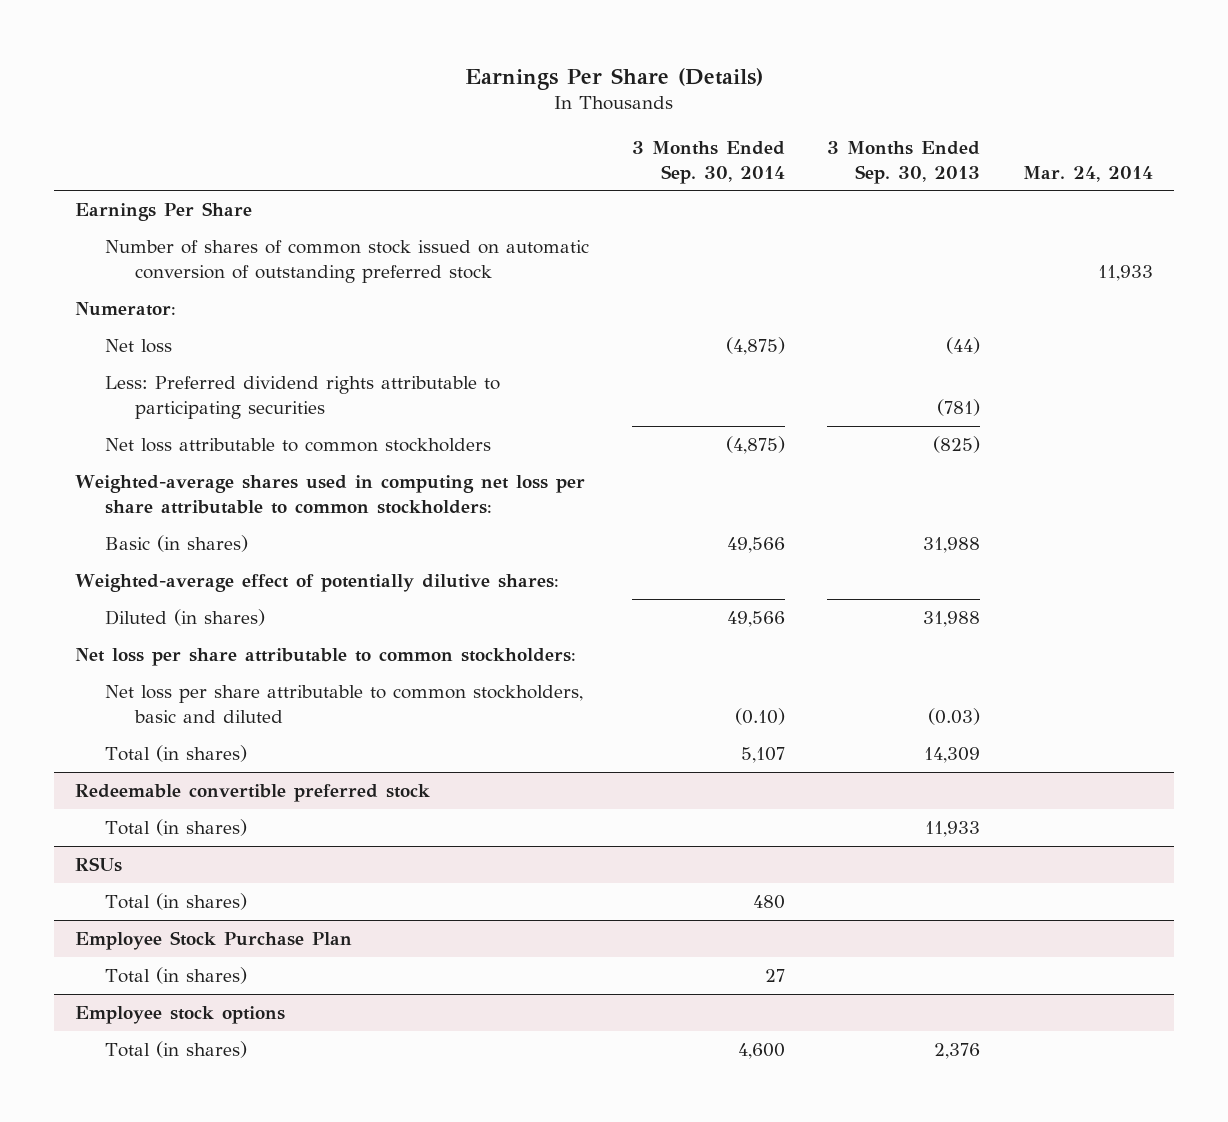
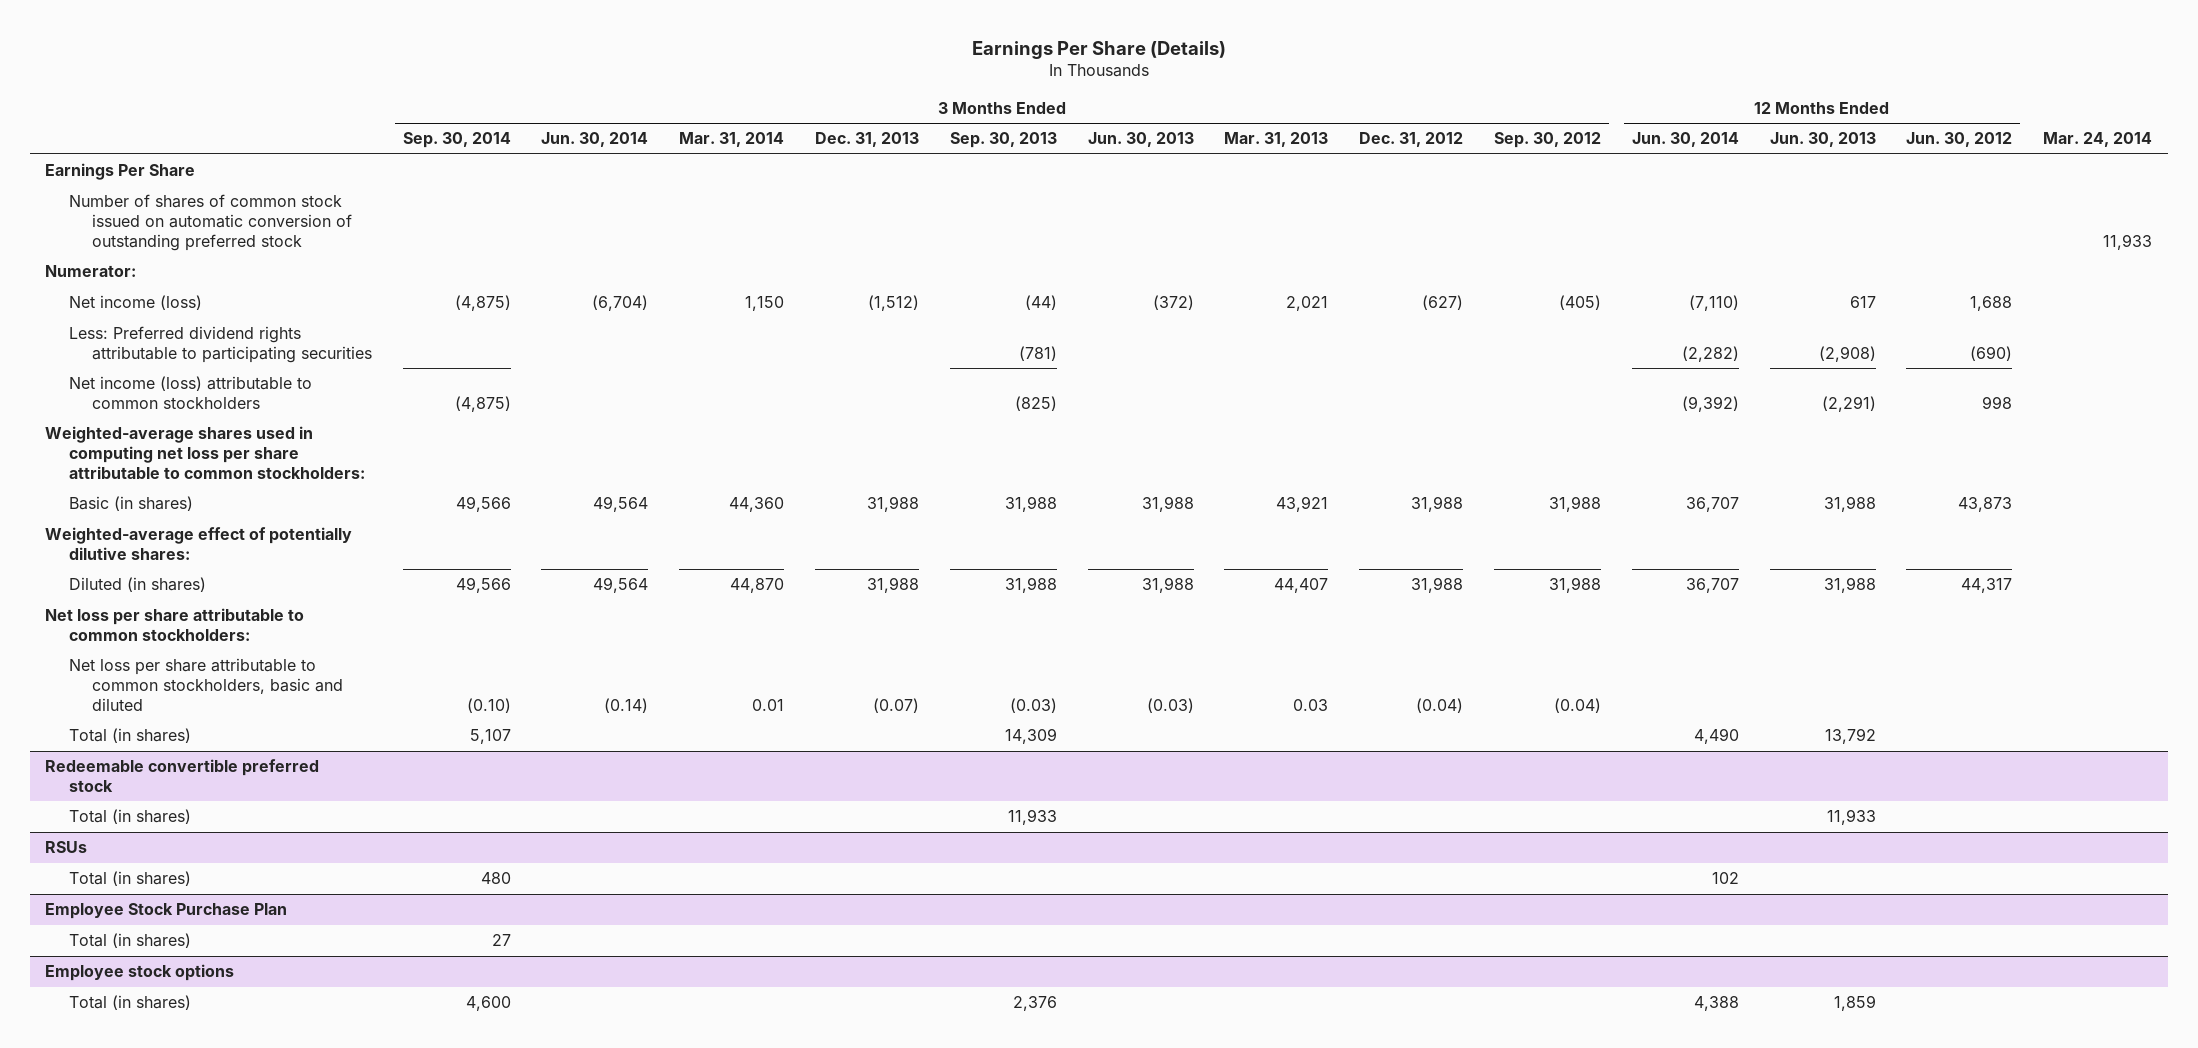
- | 3 Months Ended Sep. 30, 2014 | 3 Months Ended Sep. 30, 2013 | Mar. 24, 2014
+ | 3 Months Ended Sep. 30, 2014 | 3 Months Ended Jun. 30, 2014 | 3 Months Ended Mar. 31, 2014 | 3 Months Ended Dec. 31, 2013 | 3 Months Ended Sep. 30, 2013 | 3 Months Ended Jun. 30, 2013 | 3 Months Ended Mar. 31, 2013 | 3 Months Ended Dec. 31, 2012 | 3 Months Ended Sep. 30, 2012 | 12 Months Ended Jun. 30, 2014 | 12 Months Ended Jun. 30, 2013 | 12 Months Ended Jun. 30, 2012 | Mar. 24, 2014
- Net loss | (4,875) | (44) |
+ Net income (loss) | (4,875) | (6,704) | 1,150 | (1,512) | (44) | (372) | 2,021 | (627) | (405) | (7,110) | 617 | 1,688 |
- Net loss attributable to common stockholders | (4,875) | (825) |
+ Net income (loss) attributable to common stockholders | (4,875) | | | | (825) | | | | | (9,392) | (2,291) | 998 |

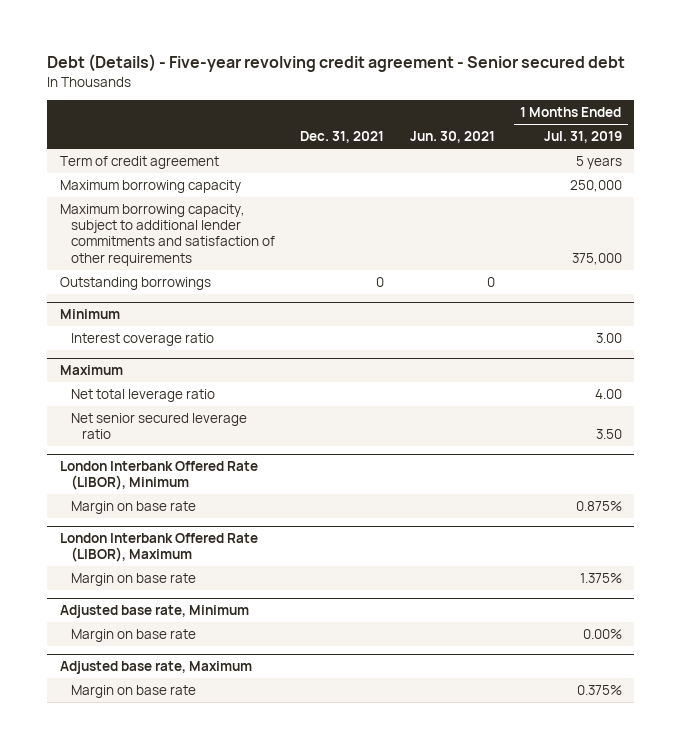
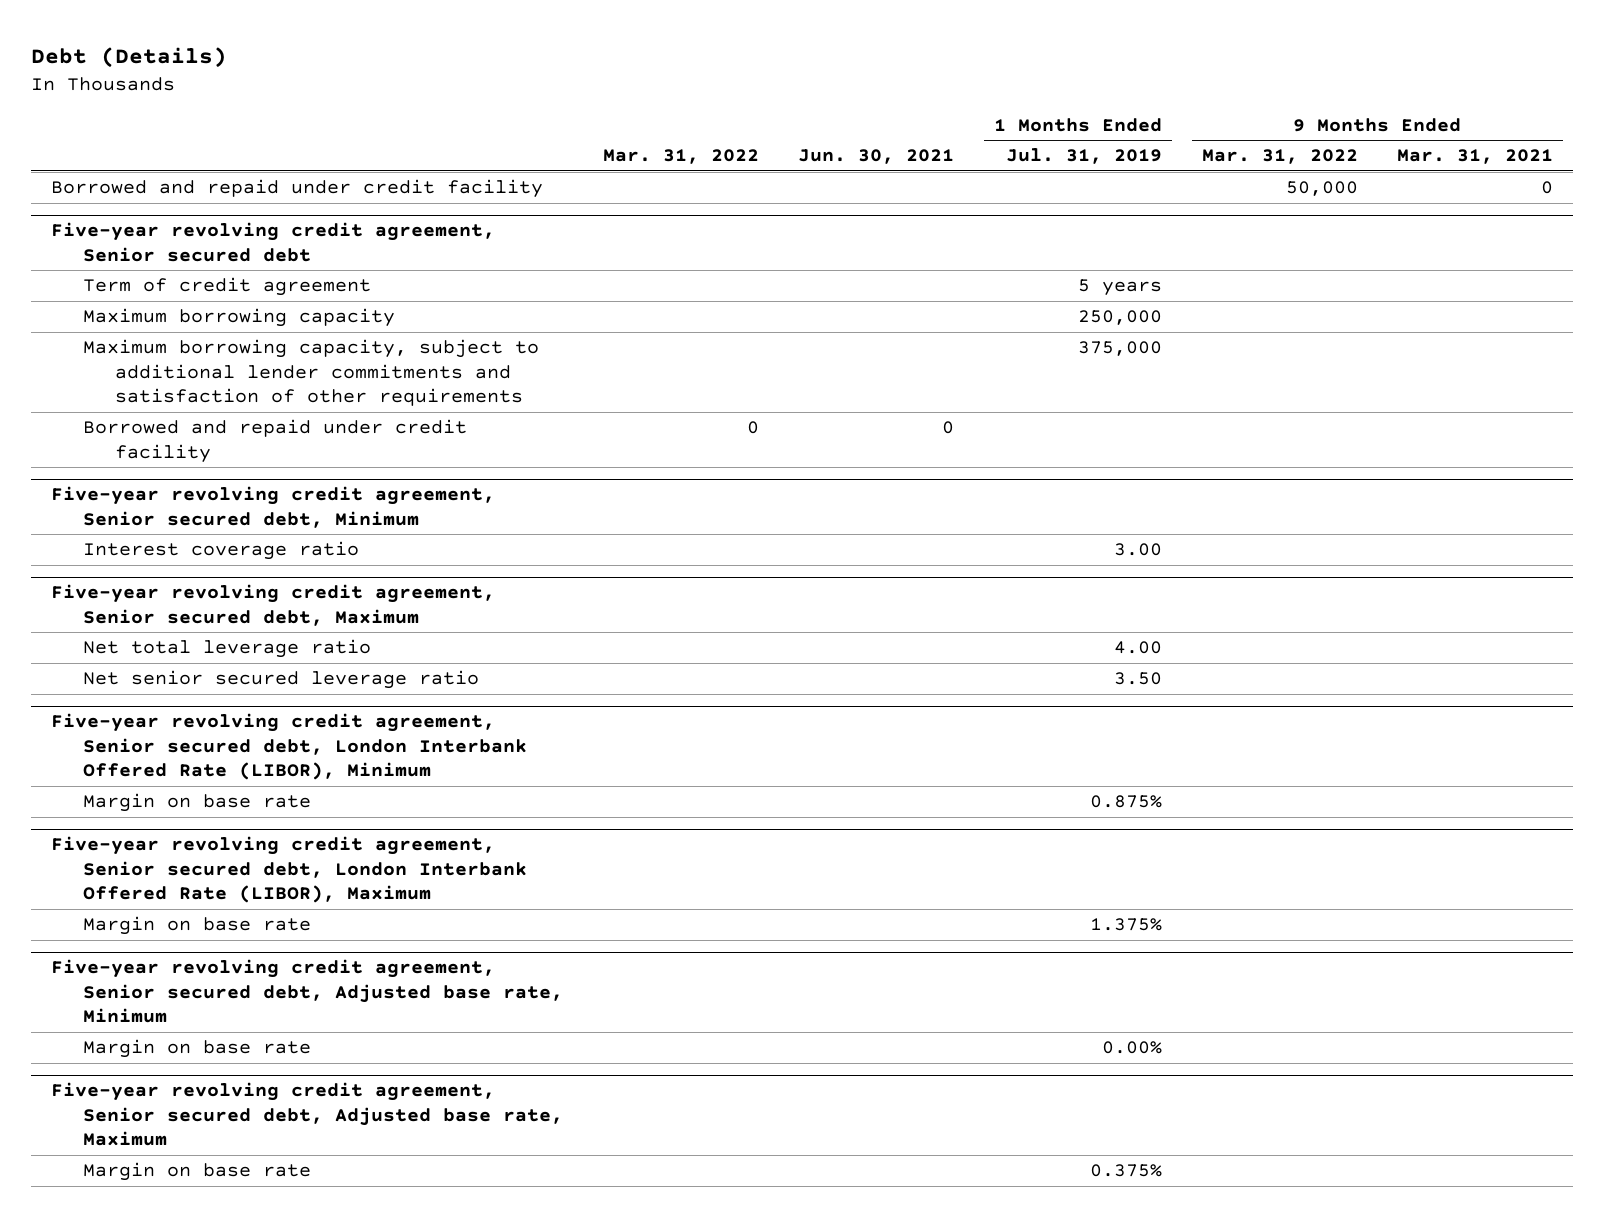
- Debt (Details) - Five-year revolving credit agreement - Senior secured debt
+ Debt (Details)
- | Dec. 31, 2021 | Jun. 30, 2021 | 1 Months Ended Jul. 31, 2019
+ | Mar. 31, 2022 | Jun. 30, 2021 | 1 Months Ended Jul. 31, 2019 | 9 Months Ended Mar. 31, 2022 | 9 Months Ended Mar. 31, 2021
+ Borrowed and repaid under credit facility | | | | 50,000 | 0
+ Five-year revolving credit agreement, Senior secured debt
- Outstanding borrowings | 0 | 0 |
- Minimum
+ Borrowed and repaid under credit facility | 0 | 0 | | |
+ Five-year revolving credit agreement, Senior secured debt, Minimum
- Maximum
+ Five-year revolving credit agreement, Senior secured debt, Maximum
- London Interbank Offered Rate (LIBOR), Minimum
+ Five-year revolving credit agreement, Senior secured debt, London Interbank Offered Rate (LIBOR), Minimum
- London Interbank Offered Rate (LIBOR), Maximum
+ Five-year revolving credit agreement, Senior secured debt, London Interbank Offered Rate (LIBOR), Maximum
- Adjusted base rate, Minimum
+ Five-year revolving credit agreement, Senior secured debt, Adjusted base rate, Minimum
- Adjusted base rate, Maximum
+ Five-year revolving credit agreement, Senior secured debt, Adjusted base rate, Maximum

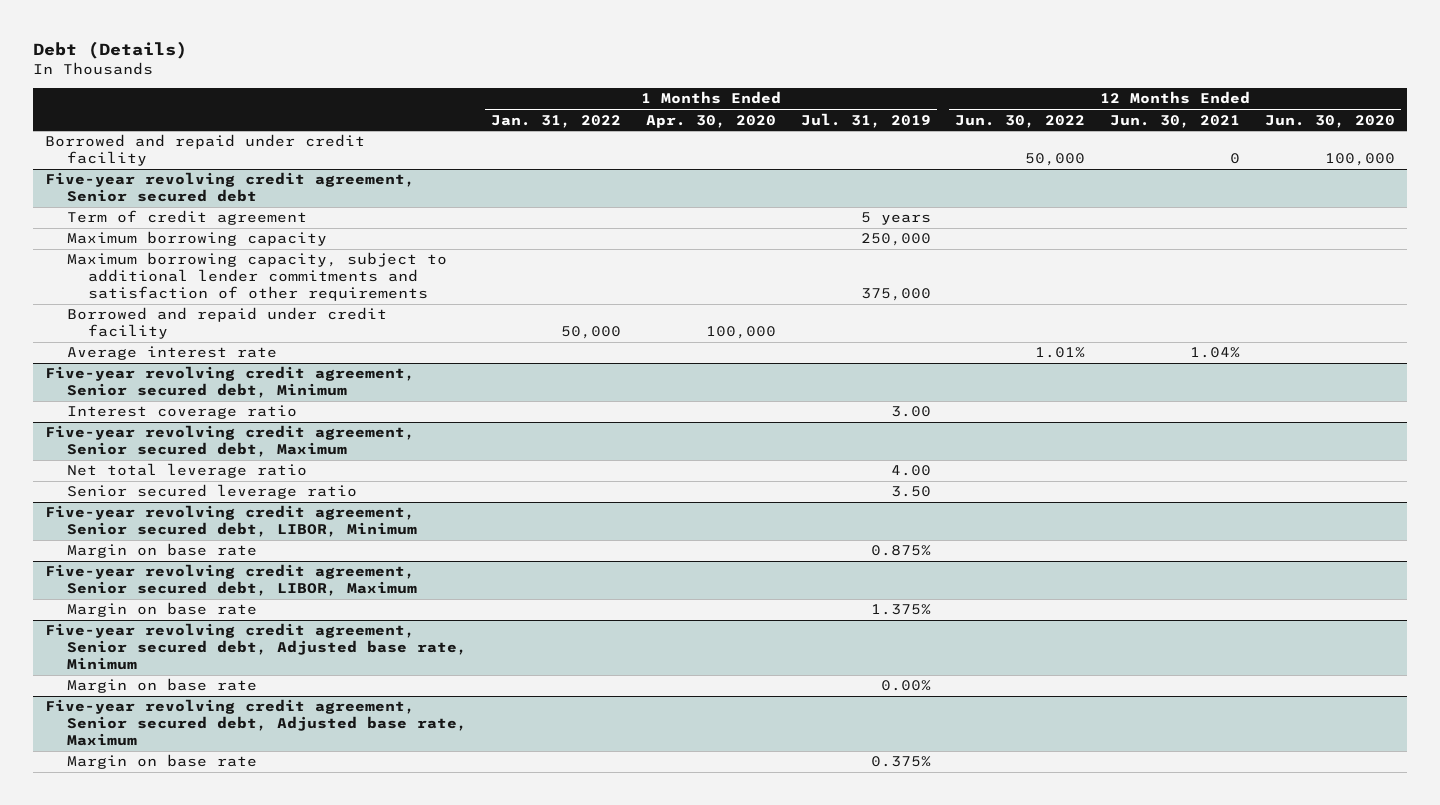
- | Mar. 31, 2022 | Jun. 30, 2021 | 1 Months Ended Jul. 31, 2019 | 9 Months Ended Mar. 31, 2022 | 9 Months Ended Mar. 31, 2021
+ | 1 Months Ended Jan. 31, 2022 | 1 Months Ended Apr. 30, 2020 | 1 Months Ended Jul. 31, 2019 | 12 Months Ended Jun. 30, 2022 | 12 Months Ended Jun. 30, 2021 | 12 Months Ended Jun. 30, 2020
@ Five-year revolving credit agreement, Senior secured debt
+ Average interest rate | | | | 1.01% | 1.04% |
@ Five-year revolving credit agreement, Senior secured debt, Maximum
- Net senior secured leverage ratio | | | 3.50 | |
- Five-year revolving credit agreement, Senior secured debt, London Interbank Offered Rate (LIBOR), Minimum
@ Five-year revolving credit agreement, Senior secured debt, Maximum
+ Senior secured leverage ratio | | | 3.50 | | |
+ Five-year revolving credit agreement, Senior secured debt, LIBOR, Minimum
- Five-year revolving credit agreement, Senior secured debt, London Interbank Offered Rate (LIBOR), Maximum
+ Five-year revolving credit agreement, Senior secured debt, LIBOR, Maximum

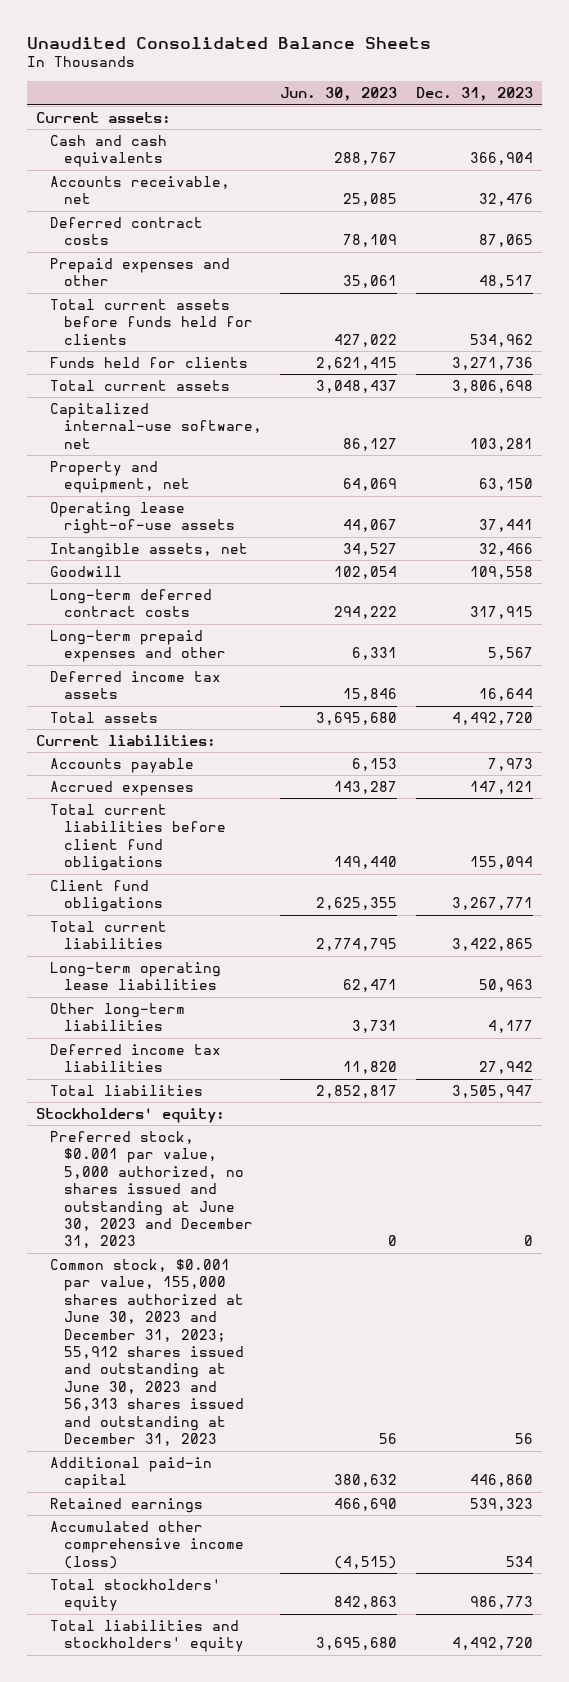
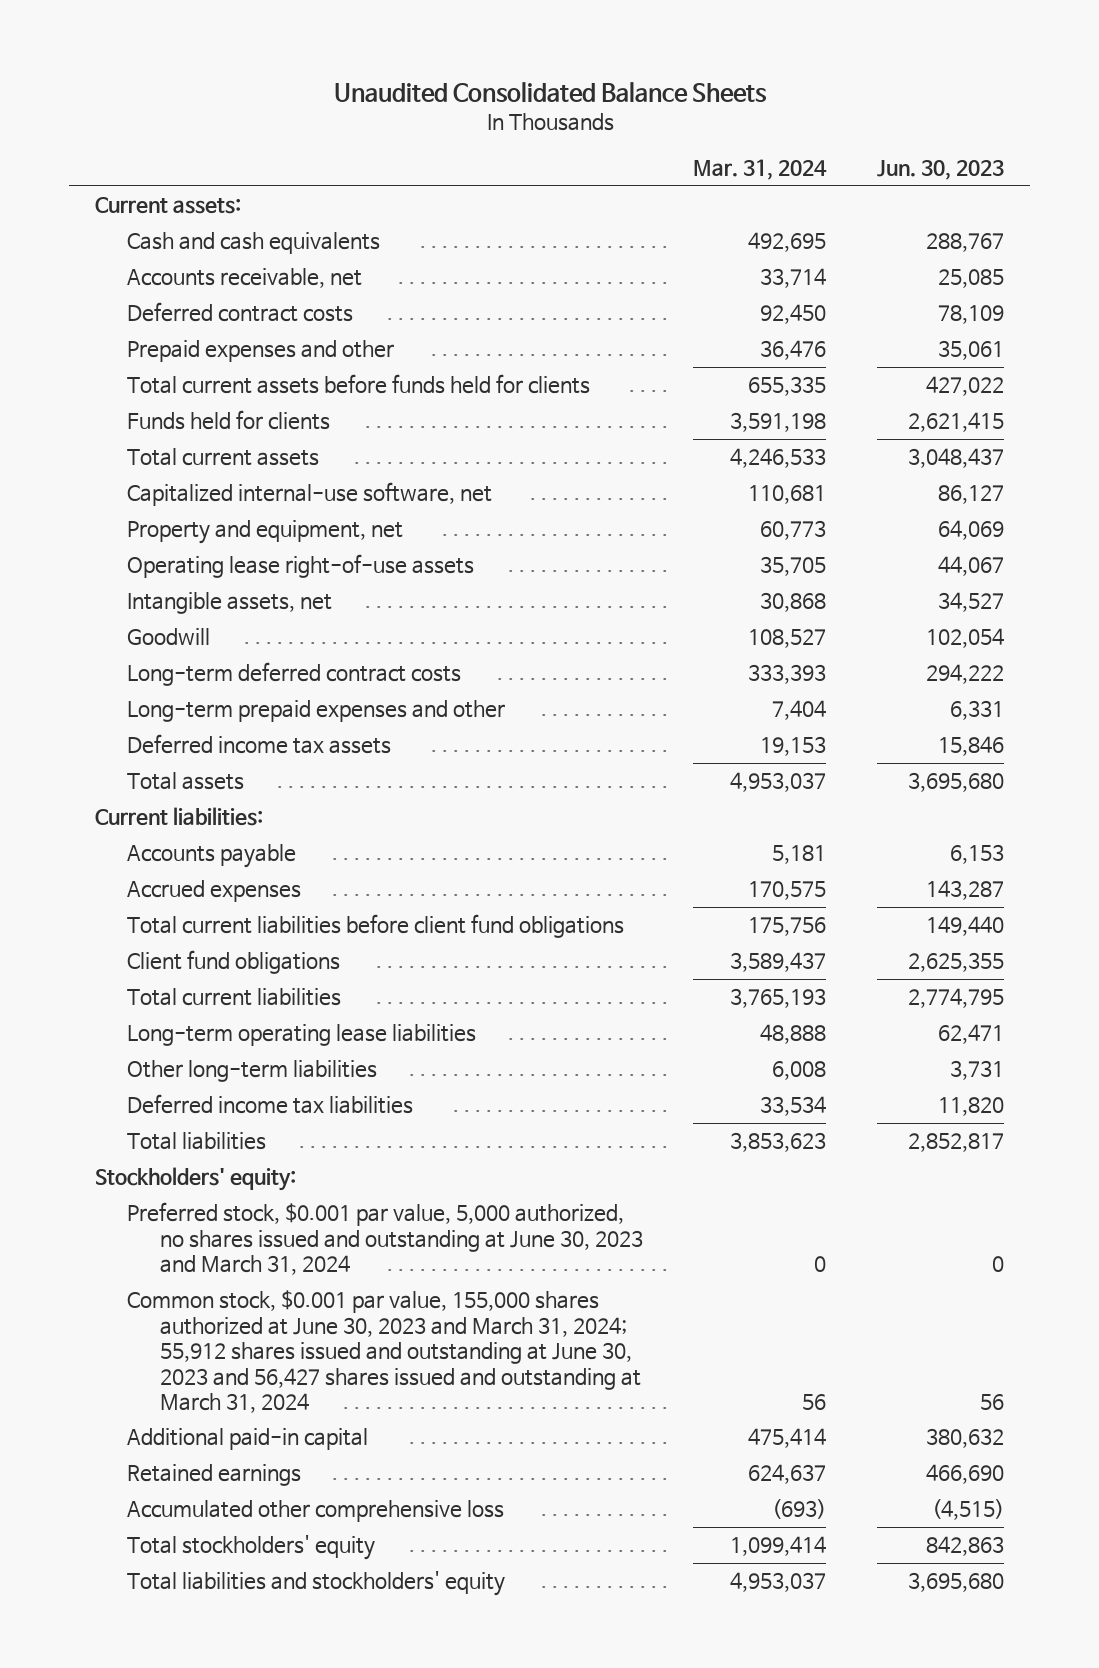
- | Jun. 30, 2023 | Dec. 31, 2023
+ | Mar. 31, 2024 | Jun. 30, 2023
- Preferred stock, $0.001 par value, 5,000 authorized, no shares issued and outstanding at June 30, 2023 and December 31, 2023 | 0 | 0
- Common stock, $0.001 par value, 155,000 shares authorized at June 30, 2023 and December 31, 2023; 55,912 shares issued and outstanding at June 30, 2023 and 56,313 shares issued and outstanding at December 31, 2023 | 56 | 56
+ Preferred stock, $0.001 par value, 5,000 authorized, no shares issued and outstanding at June 30, 2023 and March 31, 2024 | 0 | 0
+ Common stock, $0.001 par value, 155,000 shares authorized at June 30, 2023 and March 31, 2024; 55,912 shares issued and outstanding at June 30, 2023 and 56,427 shares issued and outstanding at March 31, 2024 | 56 | 56
- Accumulated other comprehensive income (loss) | (4,515) | 534
+ Accumulated other comprehensive loss | (693) | (4,515)

